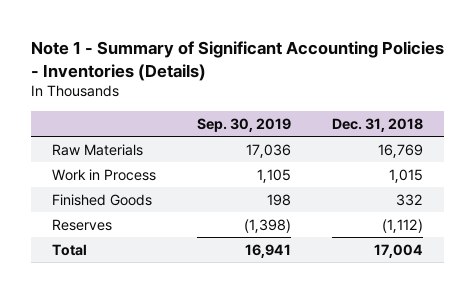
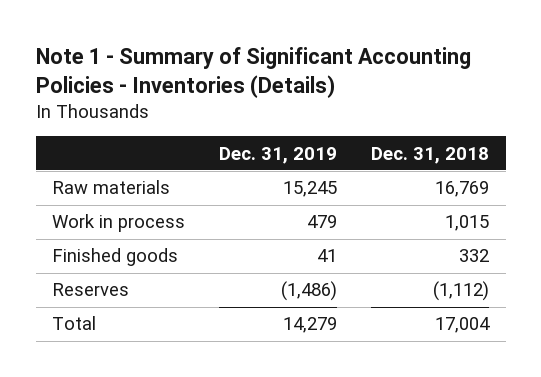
- | Sep. 30, 2019 | Dec. 31, 2018
+ | Dec. 31, 2019 | Dec. 31, 2018
- Raw Materials | 17,036 | 16,769
- Work in Process | 1,105 | 1,015
- Finished Goods | 198 | 332
+ Raw materials | 15,245 | 16,769
+ Work in process | 479 | 1,015
+ Finished goods | 41 | 332

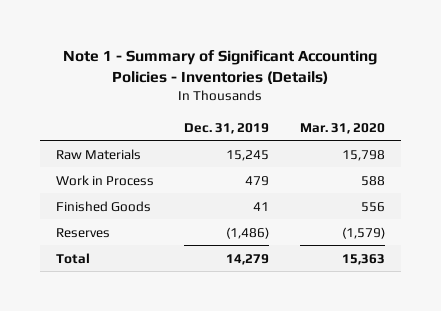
- | Dec. 31, 2019 | Dec. 31, 2018
+ | Dec. 31, 2019 | Mar. 31, 2020
- Raw materials | 15,245 | 16,769
- Work in process | 479 | 1,015
- Finished goods | 41 | 332
+ Raw Materials | 15,245 | 15,798
+ Work in Process | 479 | 588
+ Finished Goods | 41 | 556

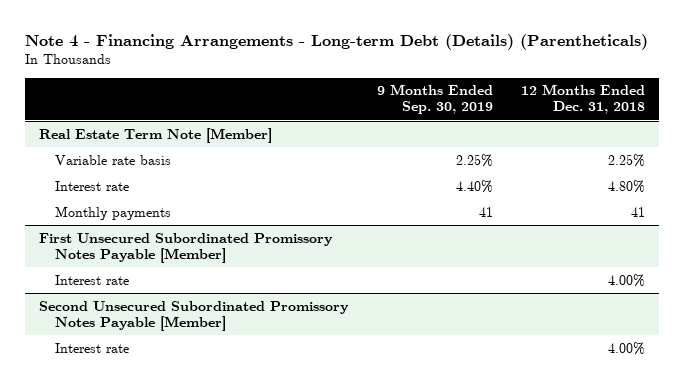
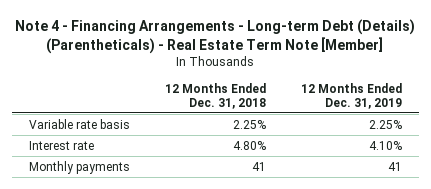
- Note 4 - Financing Arrangements - Long-term Debt (Details) (Parentheticals)
+ Note 4 - Financing Arrangements - Long-term Debt (Details) (Parentheticals) - Real Estate Term Note [Member]
- | 9 Months Ended Sep. 30, 2019 | 12 Months Ended Dec. 31, 2018
+ | 12 Months Ended Dec. 31, 2018 | 12 Months Ended Dec. 31, 2019
- Real Estate Term Note [Member]
- First Unsecured Subordinated Promissory Notes Payable [Member]
- Interest rate | | 4.00%
- Second Unsecured Subordinated Promissory Notes Payable [Member]
- Interest rate | | 4.00%

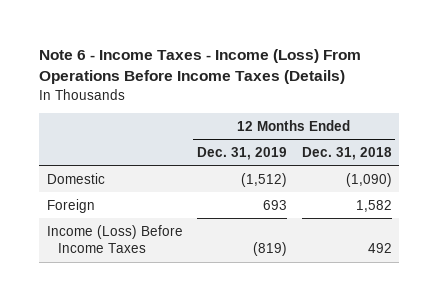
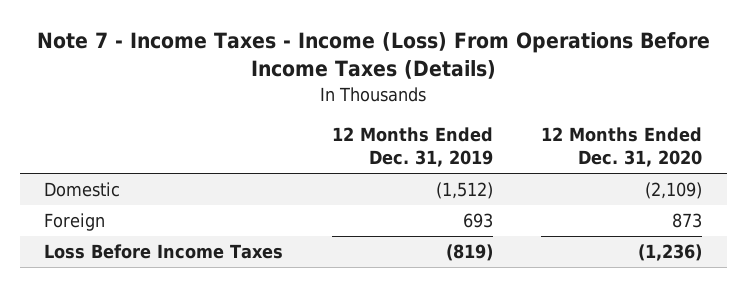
- Note 6 - Income Taxes - Income (Loss) From Operations Before Income Taxes (Details)
+ Note 7 - Income Taxes - Income (Loss) From Operations Before Income Taxes (Details)
- | 12 Months Ended Dec. 31, 2019 | 12 Months Ended Dec. 31, 2018
+ | 12 Months Ended Dec. 31, 2019 | 12 Months Ended Dec. 31, 2020
- Income (Loss) Before Income Taxes | (819) | 492
+ Loss Before Income Taxes | (819) | (1,236)

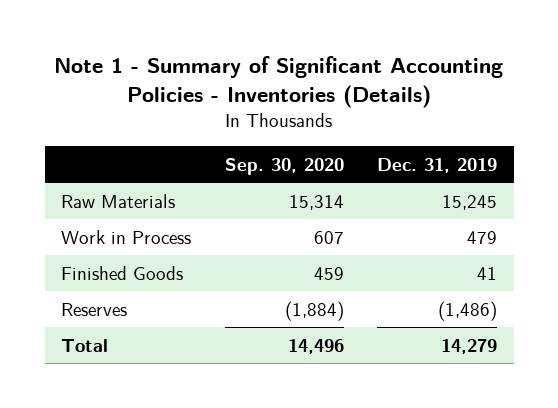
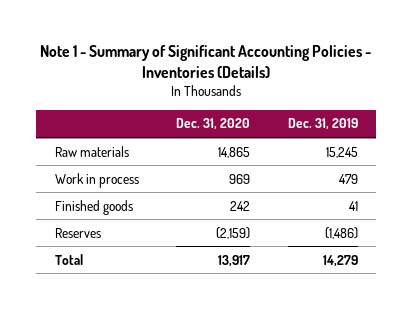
- | Sep. 30, 2020 | Dec. 31, 2019
+ | Dec. 31, 2020 | Dec. 31, 2019
- Raw Materials | 15,314 | 15,245
- Work in Process | 607 | 479
- Finished Goods | 459 | 41
+ Raw materials | 14,865 | 15,245
+ Work in process | 969 | 479
+ Finished goods | 242 | 41

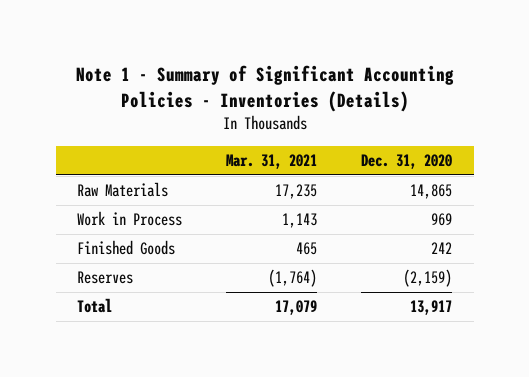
- | Dec. 31, 2020 | Dec. 31, 2019
+ | Mar. 31, 2021 | Dec. 31, 2020
- Raw materials | 14,865 | 15,245
- Work in process | 969 | 479
- Finished goods | 242 | 41
+ Raw Materials | 17,235 | 14,865
+ Work in Process | 1,143 | 969
+ Finished Goods | 465 | 242

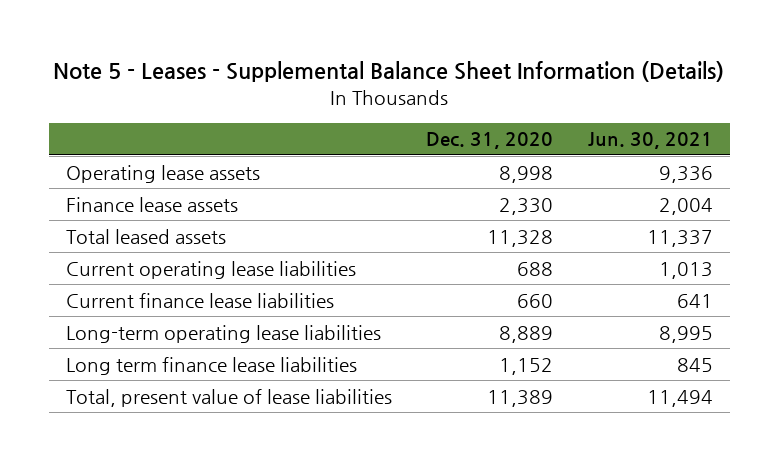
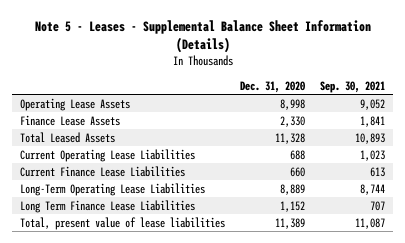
- | Dec. 31, 2020 | Jun. 30, 2021
+ | Dec. 31, 2020 | Sep. 30, 2021
- Operating lease assets | 8,998 | 9,336
- Finance lease assets | 2,330 | 2,004
- Total leased assets | 11,328 | 11,337
- Current operating lease liabilities | 688 | 1,013
- Current finance lease liabilities | 660 | 641
- Long-term operating lease liabilities | 8,889 | 8,995
- Long term finance lease liabilities | 1,152 | 845
+ Operating Lease Assets | 8,998 | 9,052
+ Finance Lease Assets | 2,330 | 1,841
+ Total Leased Assets | 11,328 | 10,893
+ Current Operating Lease Liabilities | 688 | 1,023
+ Current Finance Lease Liabilities | 660 | 613
+ Long-Term Operating Lease Liabilities | 8,889 | 8,744
+ Long Term Finance Lease Liabilities | 1,152 | 707

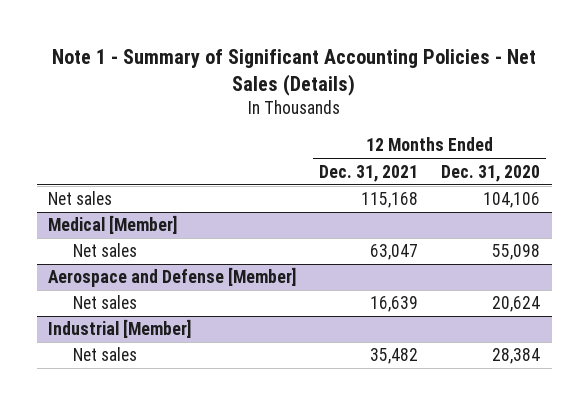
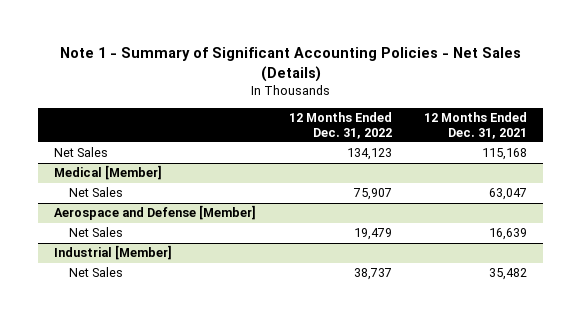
- | 12 Months Ended Dec. 31, 2021 | 12 Months Ended Dec. 31, 2020
+ | 12 Months Ended Dec. 31, 2022 | 12 Months Ended Dec. 31, 2021
- Net sales | 115,168 | 104,106
+ Net Sales | 134,123 | 115,168
@ Medical [Member]
- Net sales | 63,047 | 55,098
+ Net Sales | 75,907 | 63,047
@ Aerospace and Defense [Member]
- Net sales | 16,639 | 20,624
+ Net Sales | 19,479 | 16,639
@ Industrial [Member]
- Net sales | 35,482 | 28,384
+ Net Sales | 38,737 | 35,482

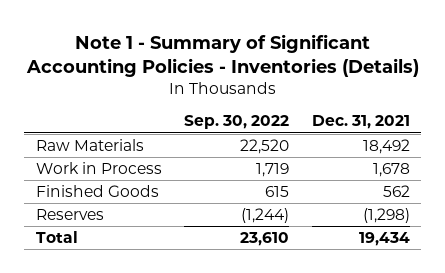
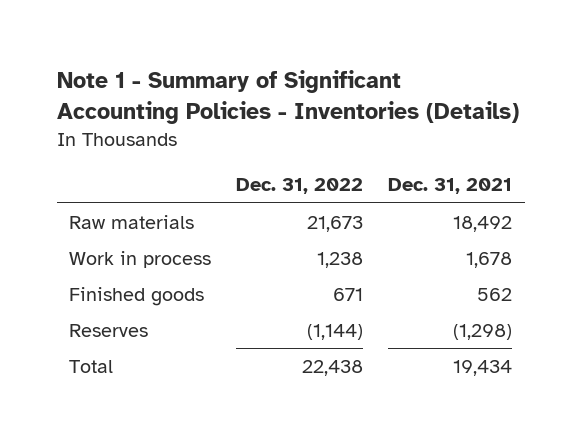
- | Sep. 30, 2022 | Dec. 31, 2021
+ | Dec. 31, 2022 | Dec. 31, 2021
- Raw Materials | 22,520 | 18,492
- Work in Process | 1,719 | 1,678
- Finished Goods | 615 | 562
+ Raw materials | 21,673 | 18,492
+ Work in process | 1,238 | 1,678
+ Finished goods | 671 | 562

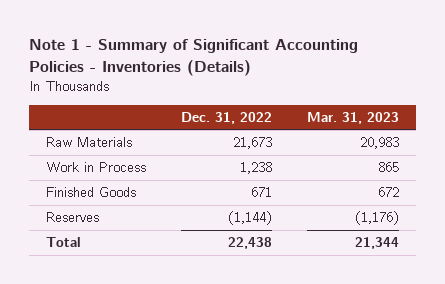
- | Dec. 31, 2022 | Dec. 31, 2021
+ | Dec. 31, 2022 | Mar. 31, 2023
- Raw materials | 21,673 | 18,492
- Work in process | 1,238 | 1,678
- Finished goods | 671 | 562
+ Raw Materials | 21,673 | 20,983
+ Work in Process | 1,238 | 865
+ Finished Goods | 671 | 672

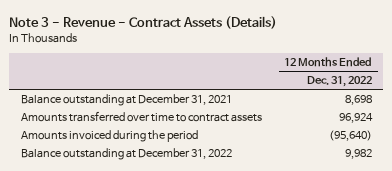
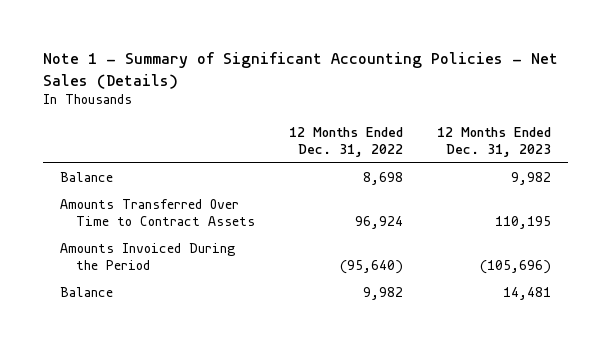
- Note 3 - Revenue - Contract Assets (Details)
+ Note 1 - Summary of Significant Accounting Policies - Net Sales (Details)
- | 12 Months Ended Dec. 31, 2022
+ | 12 Months Ended Dec. 31, 2022 | 12 Months Ended Dec. 31, 2023
- Balance outstanding at December 31, 2021 | 8,698
- Amounts transferred over time to contract assets | 96,924
- Amounts invoiced during the period | (95,640)
- Balance outstanding at December 31, 2022 | 9,982
+ Balance | 8,698 | 9,982
+ Amounts Transferred Over Time to Contract Assets | 96,924 | 110,195
+ Amounts Invoiced During the Period | (95,640) | (105,696)
+ Balance | 9,982 | 14,481

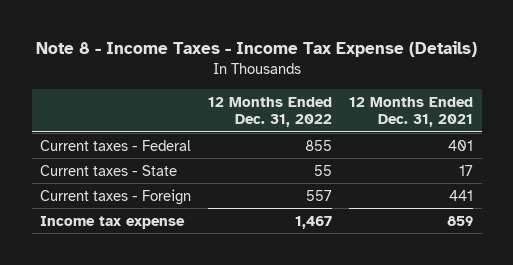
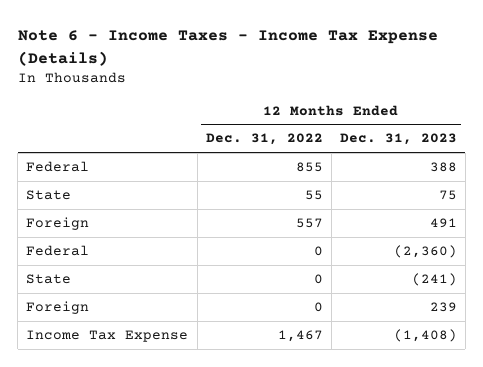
- Note 8 - Income Taxes - Income Tax Expense (Details)
+ Note 6 - Income Taxes - Income Tax Expense (Details)
- | 12 Months Ended Dec. 31, 2022 | 12 Months Ended Dec. 31, 2021
+ | 12 Months Ended Dec. 31, 2022 | 12 Months Ended Dec. 31, 2023
- Current taxes - Federal | 855 | 401
- Current taxes - State | 55 | 17
- Current taxes - Foreign | 557 | 441
- Income tax expense | 1,467 | 859
+ Federal | 855 | 388
+ State | 55 | 75
+ Foreign | 557 | 491
+ Federal | 0 | (2,360)
+ State | 0 | (241)
+ Foreign | 0 | 239
+ Income Tax Expense | 1,467 | (1,408)

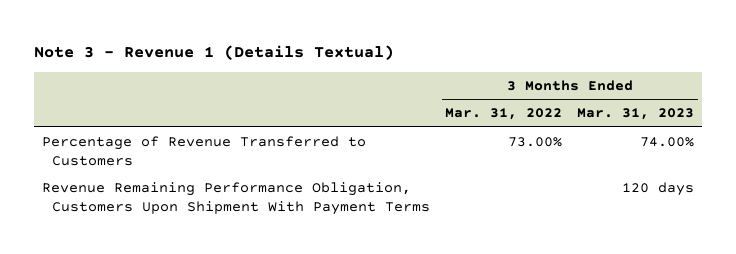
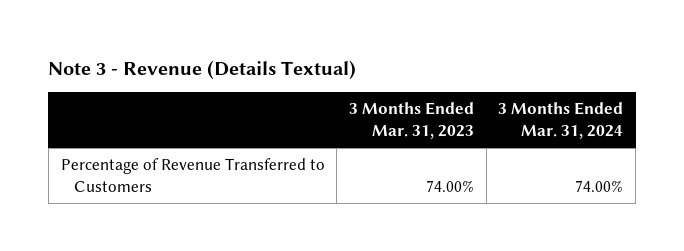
- Note 3 - Revenue 1 (Details Textual)
+ Note 3 - Revenue (Details Textual)
- | 3 Months Ended Mar. 31, 2022 | 3 Months Ended Mar. 31, 2023
+ | 3 Months Ended Mar. 31, 2023 | 3 Months Ended Mar. 31, 2024
- Revenue Remaining Performance Obligation, Customers Upon Shipment With Payment Terms | | 120 days

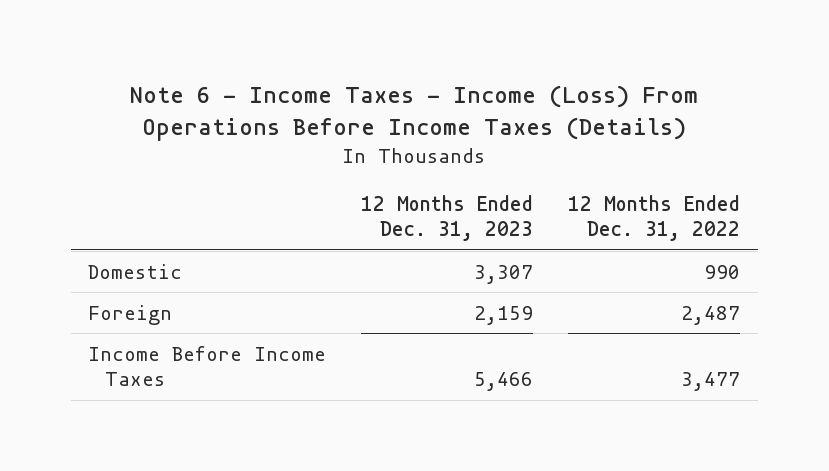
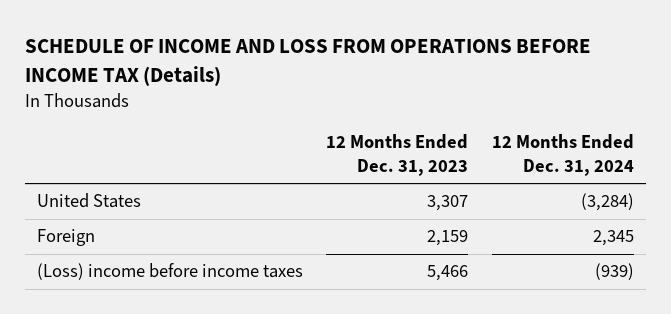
- Note 6 - Income Taxes - Income (Loss) From Operations Before Income Taxes (Details)
+ SCHEDULE OF INCOME AND LOSS FROM OPERATIONS BEFORE INCOME TAX (Details)
- | 12 Months Ended Dec. 31, 2023 | 12 Months Ended Dec. 31, 2022
+ | 12 Months Ended Dec. 31, 2023 | 12 Months Ended Dec. 31, 2024
- Domestic | 3,307 | 990
+ United States | 3,307 | (3,284)
- Income Before Income Taxes | 5,466 | 3,477
+ (Loss) income before income taxes | 5,466 | (939)

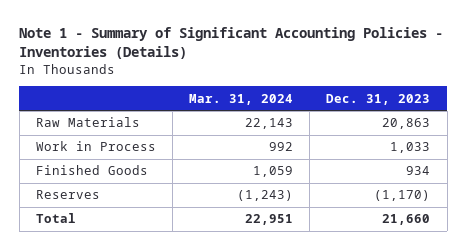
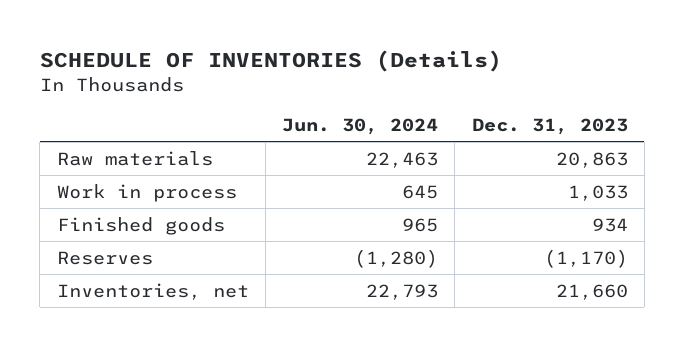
- Note 1 - Summary of Significant Accounting Policies - Inventories (Details)
+ SCHEDULE OF INVENTORIES (Details)
- | Mar. 31, 2024 | Dec. 31, 2023
+ | Jun. 30, 2024 | Dec. 31, 2023
- Raw Materials | 22,143 | 20,863
- Work in Process | 992 | 1,033
- Finished Goods | 1,059 | 934
+ Raw materials | 22,463 | 20,863
+ Work in process | 645 | 1,033
+ Finished goods | 965 | 934
- Total | 22,951 | 21,660
+ Inventories, net | 22,793 | 21,660

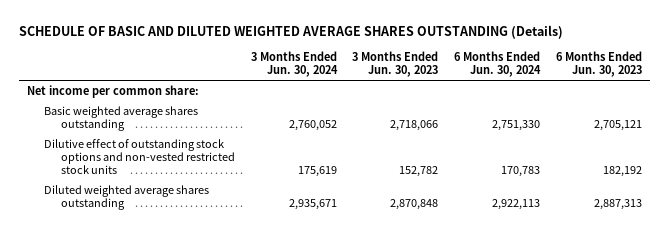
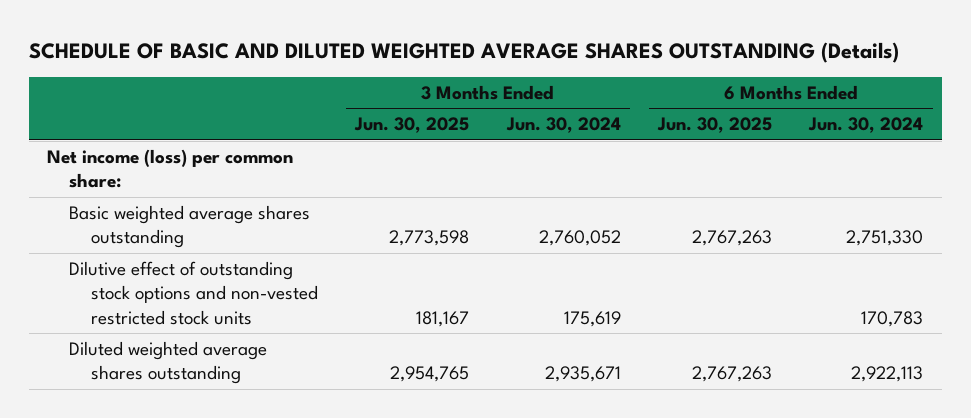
- | 3 Months Ended Jun. 30, 2024 | 3 Months Ended Jun. 30, 2023 | 6 Months Ended Jun. 30, 2024 | 6 Months Ended Jun. 30, 2023
+ | 3 Months Ended Jun. 30, 2025 | 3 Months Ended Jun. 30, 2024 | 6 Months Ended Jun. 30, 2025 | 6 Months Ended Jun. 30, 2024
- Net income per common share:
+ Net income (loss) per common share:

